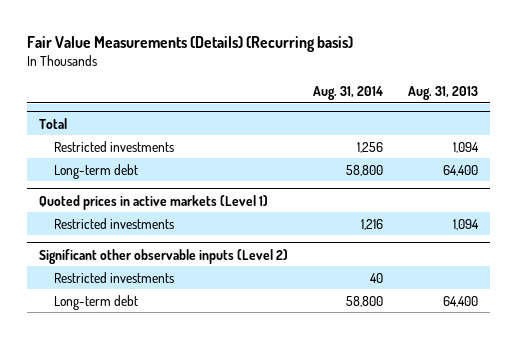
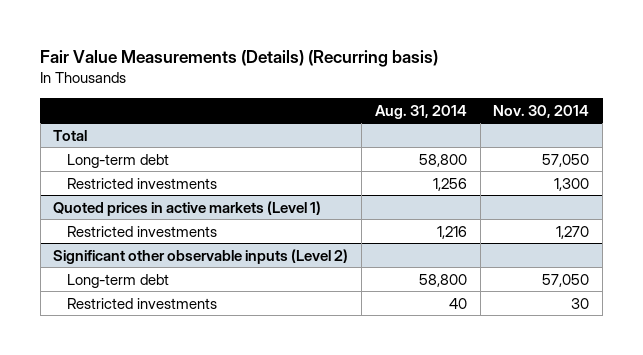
- | Aug. 31, 2014 | Aug. 31, 2013
+ | Aug. 31, 2014 | Nov. 30, 2014
@ Total
moved down: Restricted investments | 1,256 | 1,300
@ Significant other observable inputs (Level 2)
moved down: Restricted investments | 40 | 30

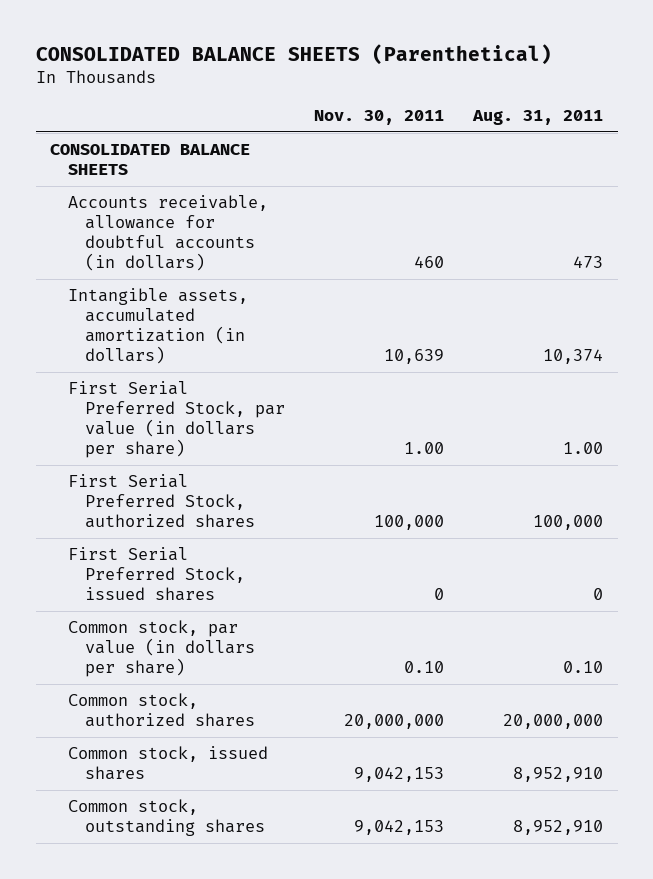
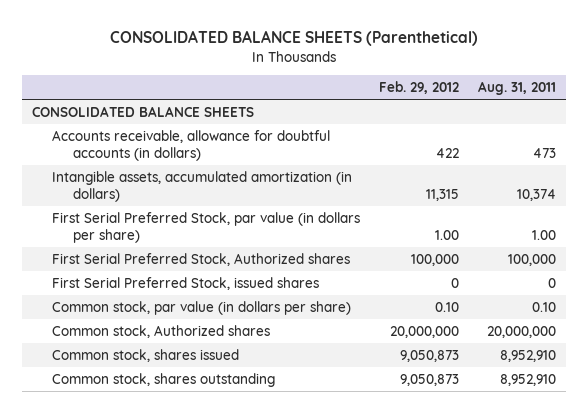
- | Nov. 30, 2011 | Aug. 31, 2011
+ | Feb. 29, 2012 | Aug. 31, 2011
- First Serial Preferred Stock, authorized shares | 100,000 | 100,000
+ First Serial Preferred Stock, Authorized shares | 100,000 | 100,000
- Common stock, authorized shares | 20,000,000 | 20,000,000
- Common stock, issued shares | 9,042,153 | 8,952,910
- Common stock, outstanding shares | 9,042,153 | 8,952,910
+ Common stock, Authorized shares | 20,000,000 | 20,000,000
+ Common stock, shares issued | 9,050,873 | 8,952,910
+ Common stock, shares outstanding | 9,050,873 | 8,952,910

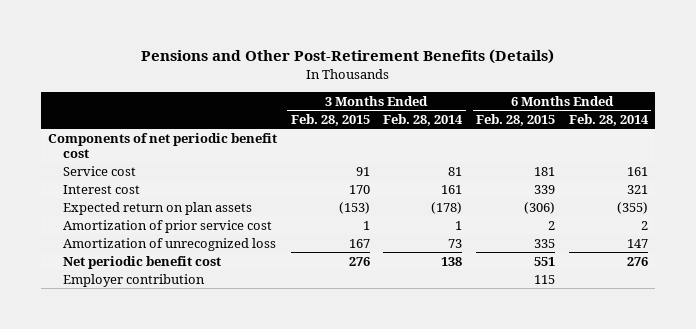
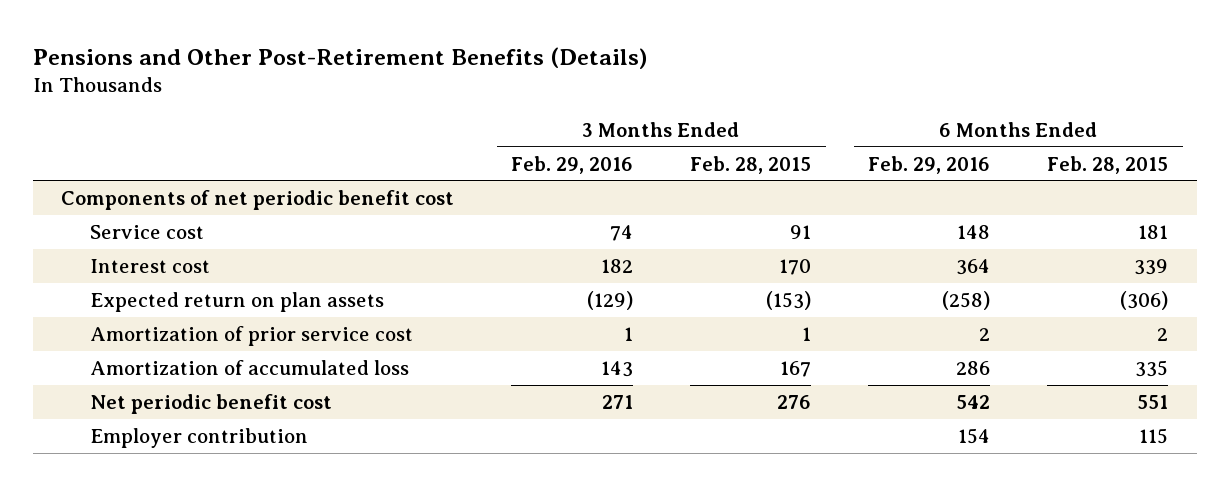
- | 3 Months Ended Feb. 28, 2015 | 3 Months Ended Feb. 28, 2014 | 6 Months Ended Feb. 28, 2015 | 6 Months Ended Feb. 28, 2014
+ | 3 Months Ended Feb. 29, 2016 | 3 Months Ended Feb. 28, 2015 | 6 Months Ended Feb. 29, 2016 | 6 Months Ended Feb. 28, 2015
- Amortization of unrecognized loss | 167 | 73 | 335 | 147
+ Amortization of accumulated loss | 143 | 167 | 286 | 335

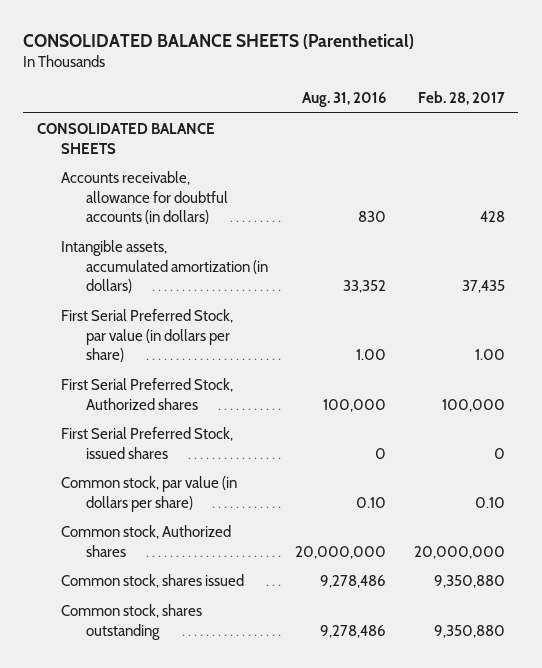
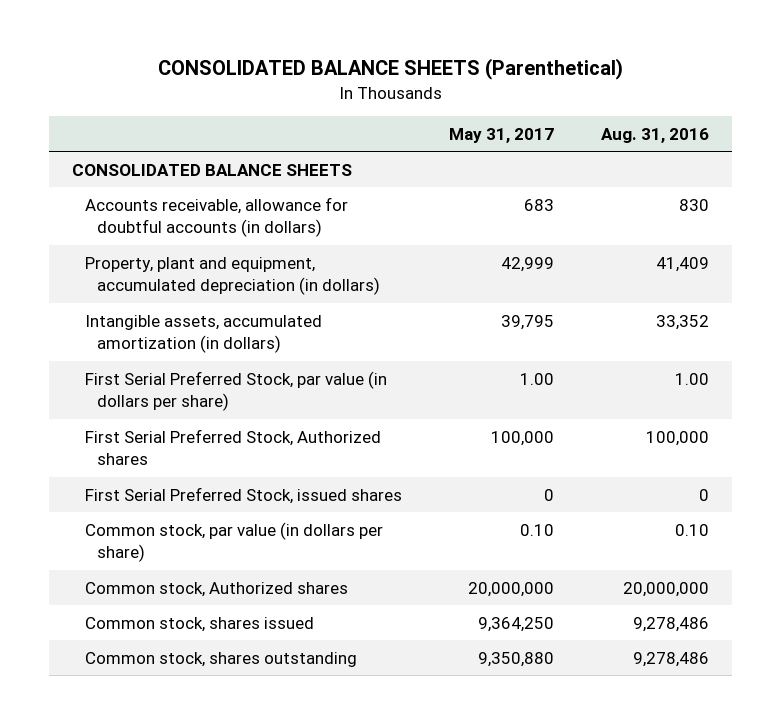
- | Aug. 31, 2016 | Feb. 28, 2017
+ | May 31, 2017 | Aug. 31, 2016
+ Property, plant and equipment, accumulated depreciation (in dollars) | 42,999 | 41,409

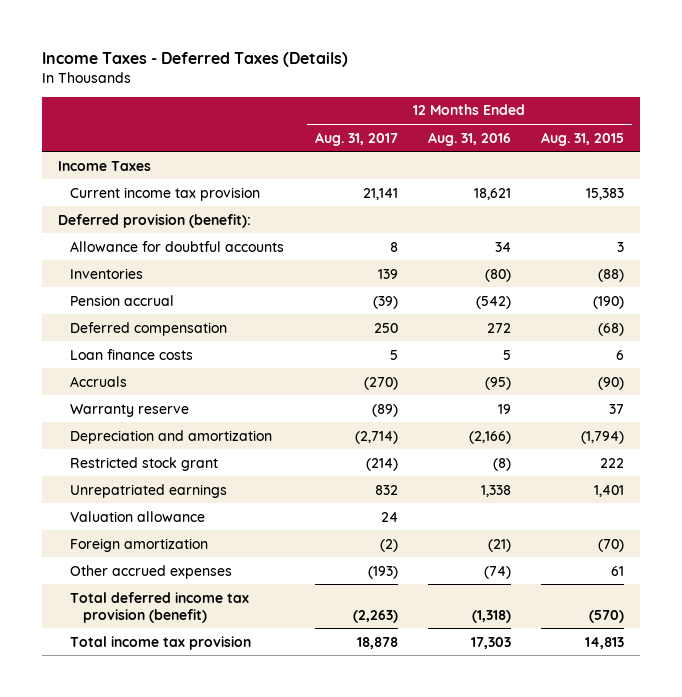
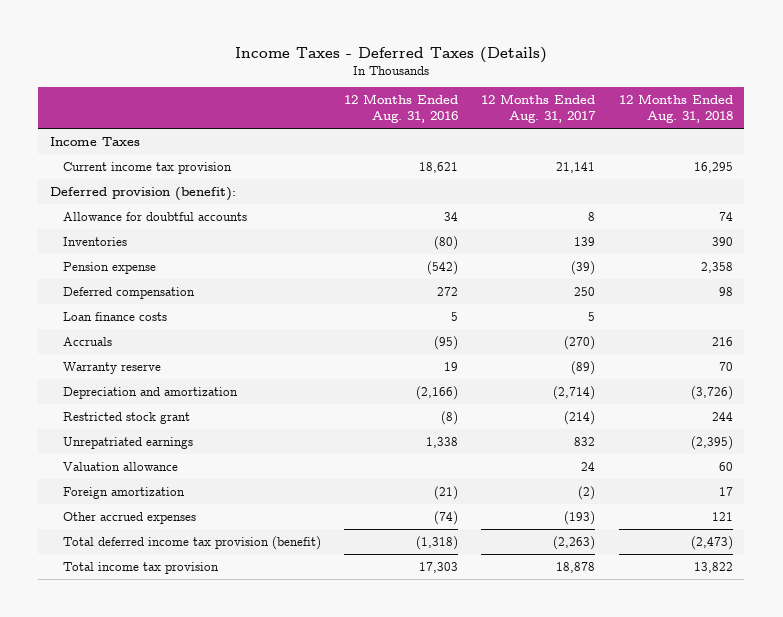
- | 12 Months Ended Aug. 31, 2017 | 12 Months Ended Aug. 31, 2016 | 12 Months Ended Aug. 31, 2015
+ | 12 Months Ended Aug. 31, 2016 | 12 Months Ended Aug. 31, 2017 | 12 Months Ended Aug. 31, 2018
- Pension accrual | (39) | (542) | (190)
+ Pension expense | (542) | (39) | 2,358

